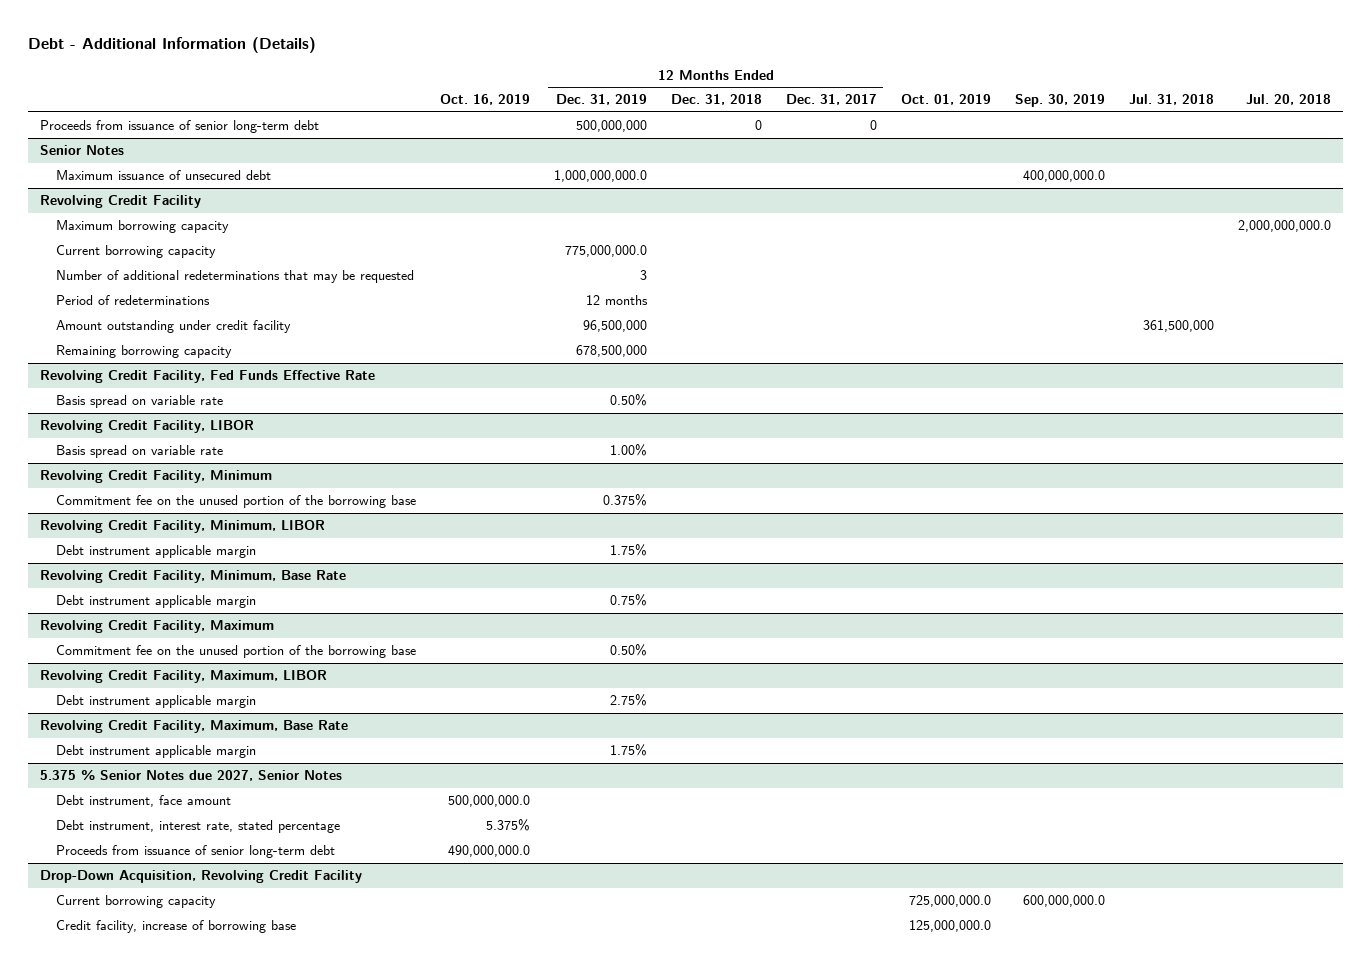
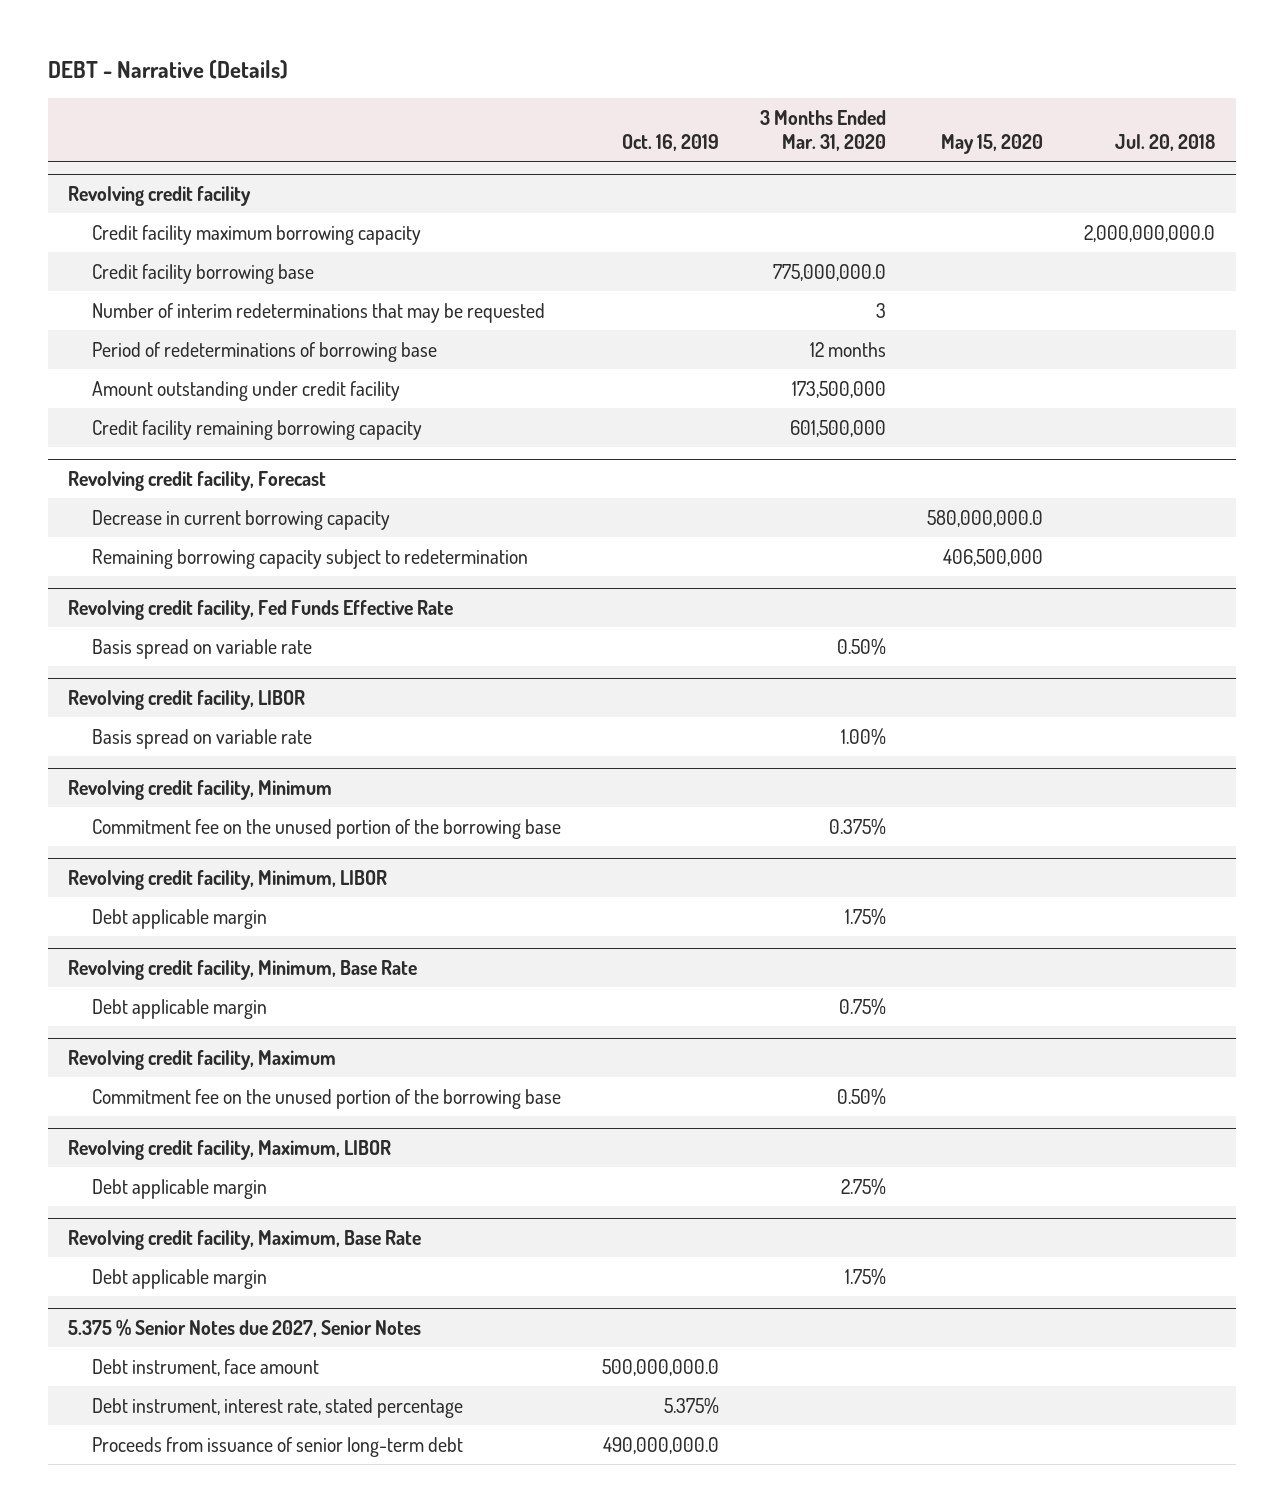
- Debt - Additional Information (Details)
+ DEBT - Narrative (Details)
- | Oct. 16, 2019 | 12 Months Ended Dec. 31, 2019 | 12 Months Ended Dec. 31, 2018 | 12 Months Ended Dec. 31, 2017 | Oct. 01, 2019 | Sep. 30, 2019 | Jul. 31, 2018 | Jul. 20, 2018
+ | Oct. 16, 2019 | 3 Months Ended Mar. 31, 2020 | May 15, 2020 | Jul. 20, 2018
- Proceeds from issuance of senior long-term debt | | 500,000,000 | 0 | 0 | | | |
- Senior Notes
- Maximum issuance of unsecured debt | | 1,000,000,000.0 | | | | 400,000,000.0 | |
- Revolving Credit Facility
- Maximum borrowing capacity | | | | | | | | 2,000,000,000.0
- Current borrowing capacity | | 775,000,000.0 | | | | | |
- Number of additional redeterminations that may be requested | | 3 | | | | | |
- Period of redeterminations | | 12 months | | | | | |
+ Revolving credit facility
+ Credit facility maximum borrowing capacity | | | | 2,000,000,000.0
+ Credit facility borrowing base | | 775,000,000.0 | |
+ Number of interim redeterminations that may be requested | | 3 | |
+ Period of redeterminations of borrowing base | | 12 months | |
- Remaining borrowing capacity | | 678,500,000 | | | | | |
- Revolving Credit Facility, Fed Funds Effective Rate
+ Credit facility remaining borrowing capacity | | 601,500,000 | |
+ Revolving credit facility, Forecast
+ Decrease in current borrowing capacity | | | 580,000,000.0 |
+ Remaining borrowing capacity subject to redetermination | | | 406,500,000 |
+ Revolving credit facility, Fed Funds Effective Rate
- Revolving Credit Facility, LIBOR
+ Revolving credit facility, LIBOR
- Revolving Credit Facility, Minimum
+ Revolving credit facility, Minimum
- Revolving Credit Facility, Minimum, LIBOR
- Debt instrument applicable margin | | 1.75% | | | | | |
- Revolving Credit Facility, Minimum, Base Rate
- Debt instrument applicable margin | | 0.75% | | | | | |
- Revolving Credit Facility, Maximum
+ Revolving credit facility, Minimum, LIBOR
+ Debt applicable margin | | 1.75% | |
+ Revolving credit facility, Minimum, Base Rate
+ Debt applicable margin | | 0.75% | |
+ Revolving credit facility, Maximum
- Revolving Credit Facility, Maximum, LIBOR
- Debt instrument applicable margin | | 2.75% | | | | | |
- Revolving Credit Facility, Maximum, Base Rate
- Debt instrument applicable margin | | 1.75% | | | | | |
+ Revolving credit facility, Maximum, LIBOR
+ Debt applicable margin | | 2.75% | |
+ Revolving credit facility, Maximum, Base Rate
+ Debt applicable margin | | 1.75% | |
- Drop-Down Acquisition, Revolving Credit Facility
- Current borrowing capacity | | | | | 725,000,000.0 | 600,000,000.0 | |
- Credit facility, increase of borrowing base | | | | | 125,000,000.0 | | |

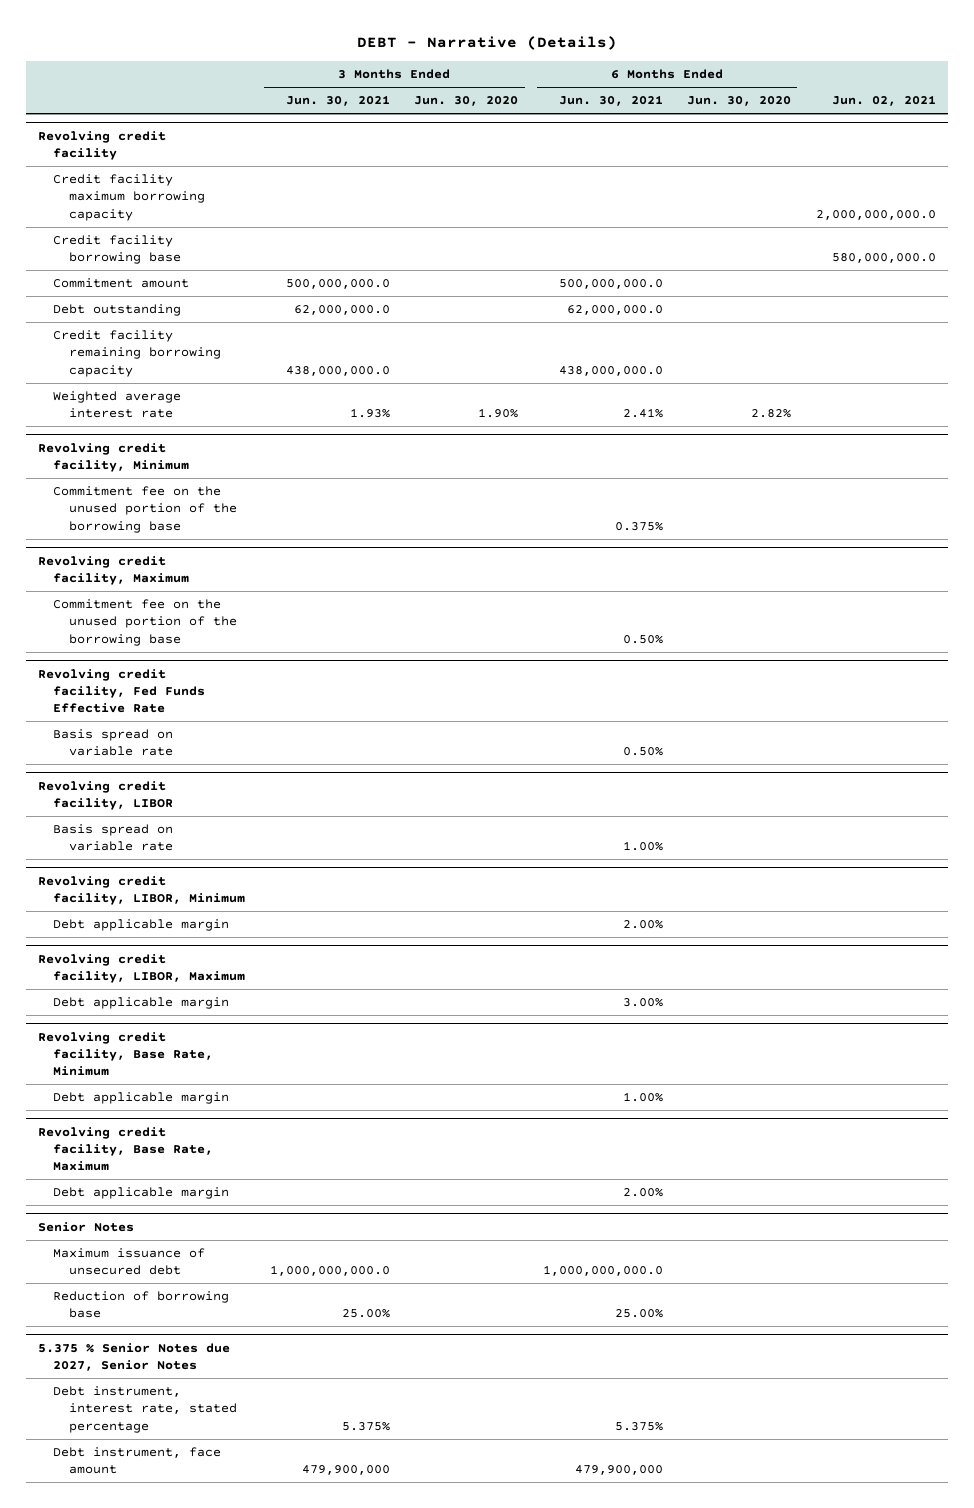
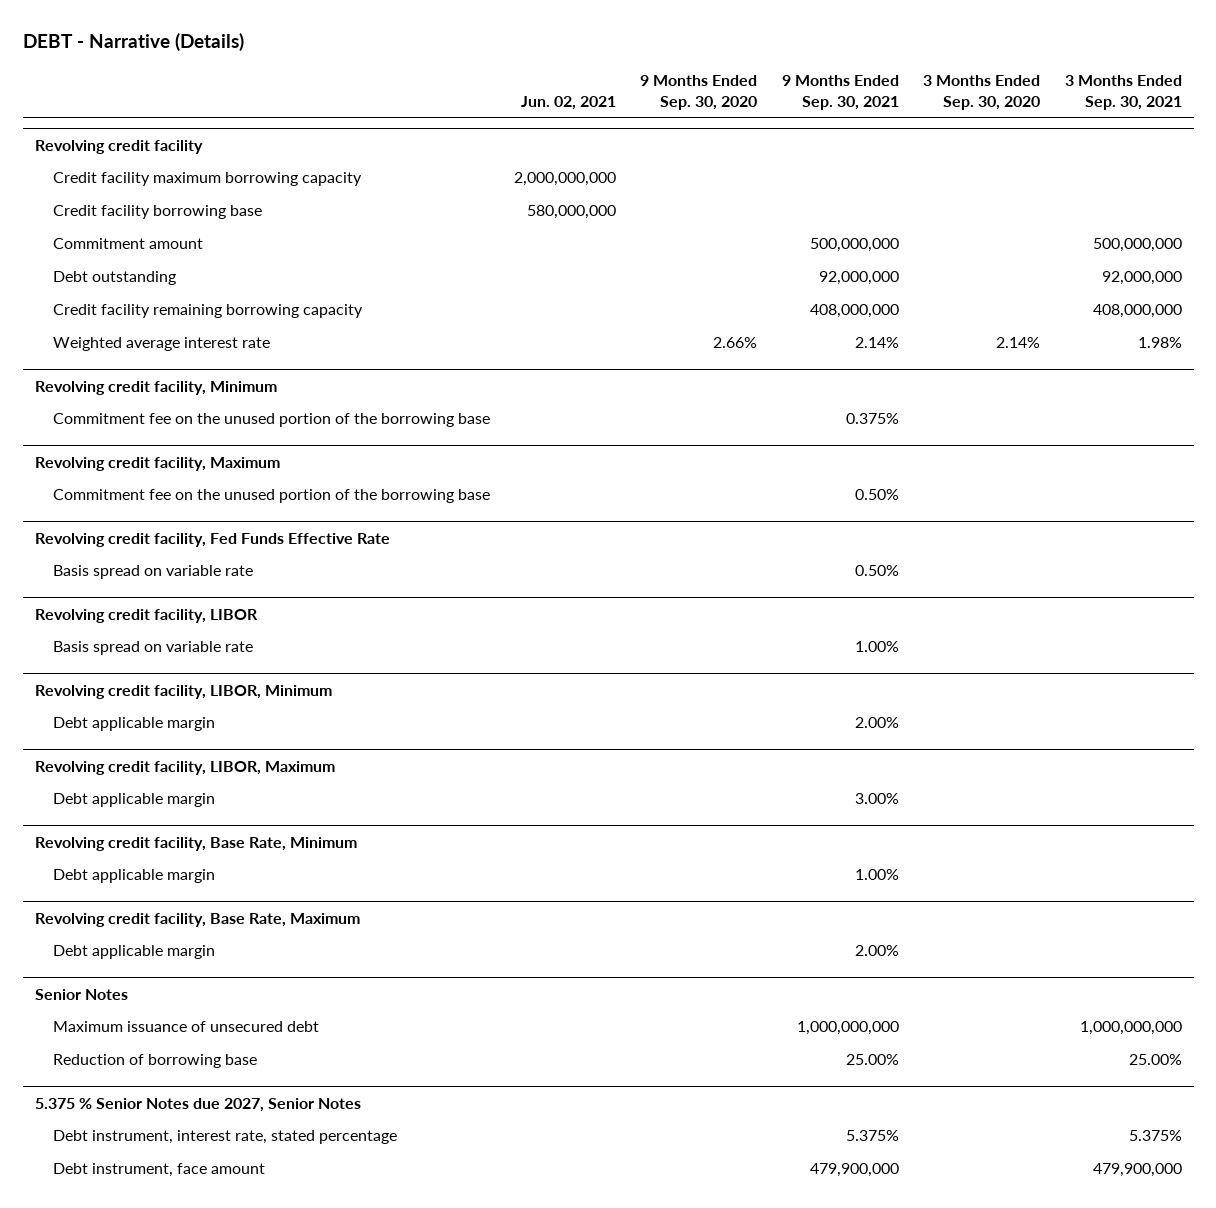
- | 3 Months Ended Jun. 30, 2021 | 3 Months Ended Jun. 30, 2020 | 6 Months Ended Jun. 30, 2021 | 6 Months Ended Jun. 30, 2020 | Jun. 02, 2021
+ | Jun. 02, 2021 | 9 Months Ended Sep. 30, 2020 | 9 Months Ended Sep. 30, 2021 | 3 Months Ended Sep. 30, 2020 | 3 Months Ended Sep. 30, 2021
@ Revolving credit facility
- Credit facility maximum borrowing capacity | | | | | 2,000,000,000.0
- Credit facility borrowing base | | | | | 580,000,000.0
+ Credit facility maximum borrowing capacity | 2,000,000,000 | | | |
+ Credit facility borrowing base | 580,000,000 | | | |

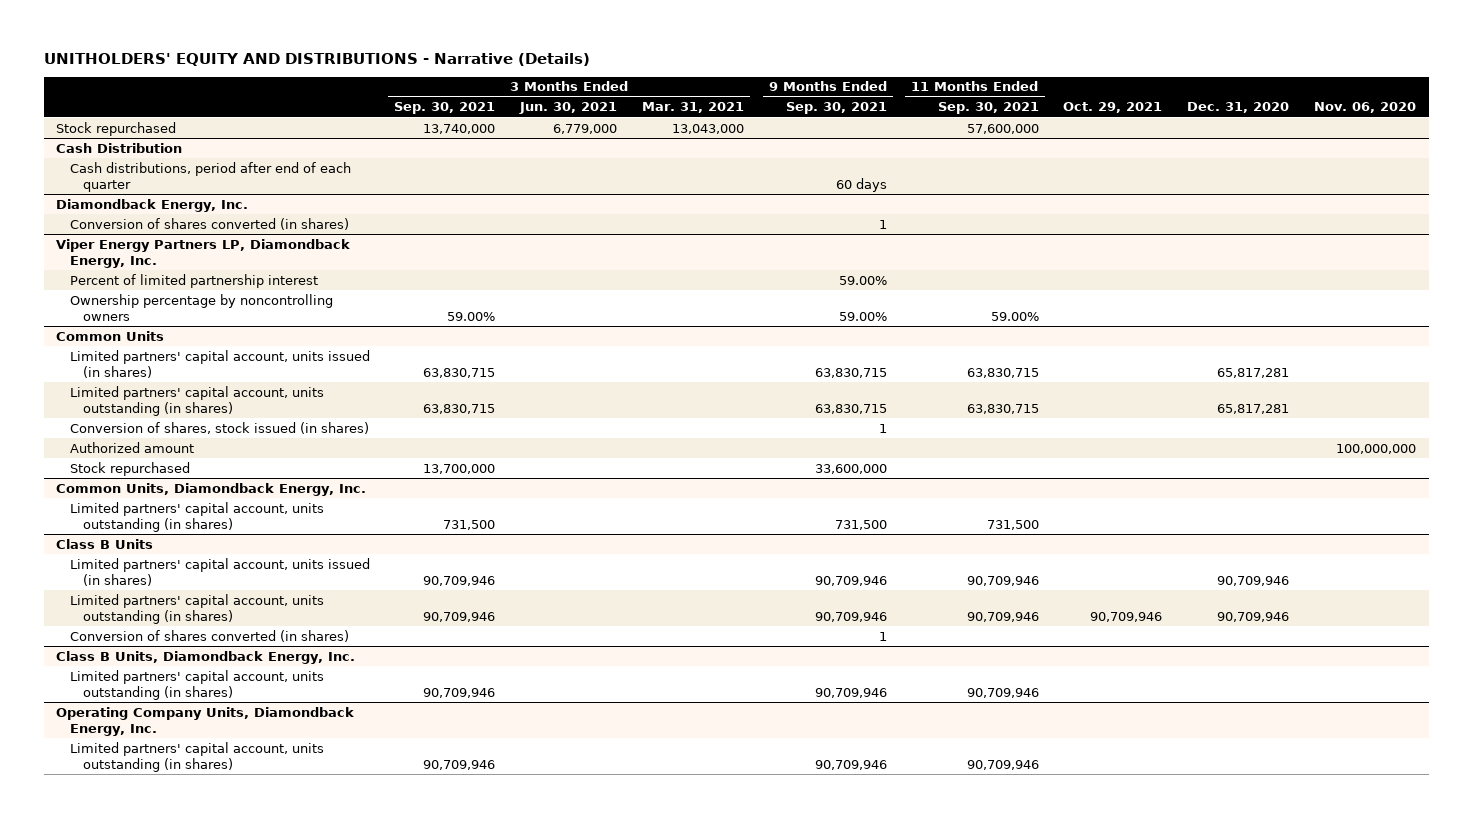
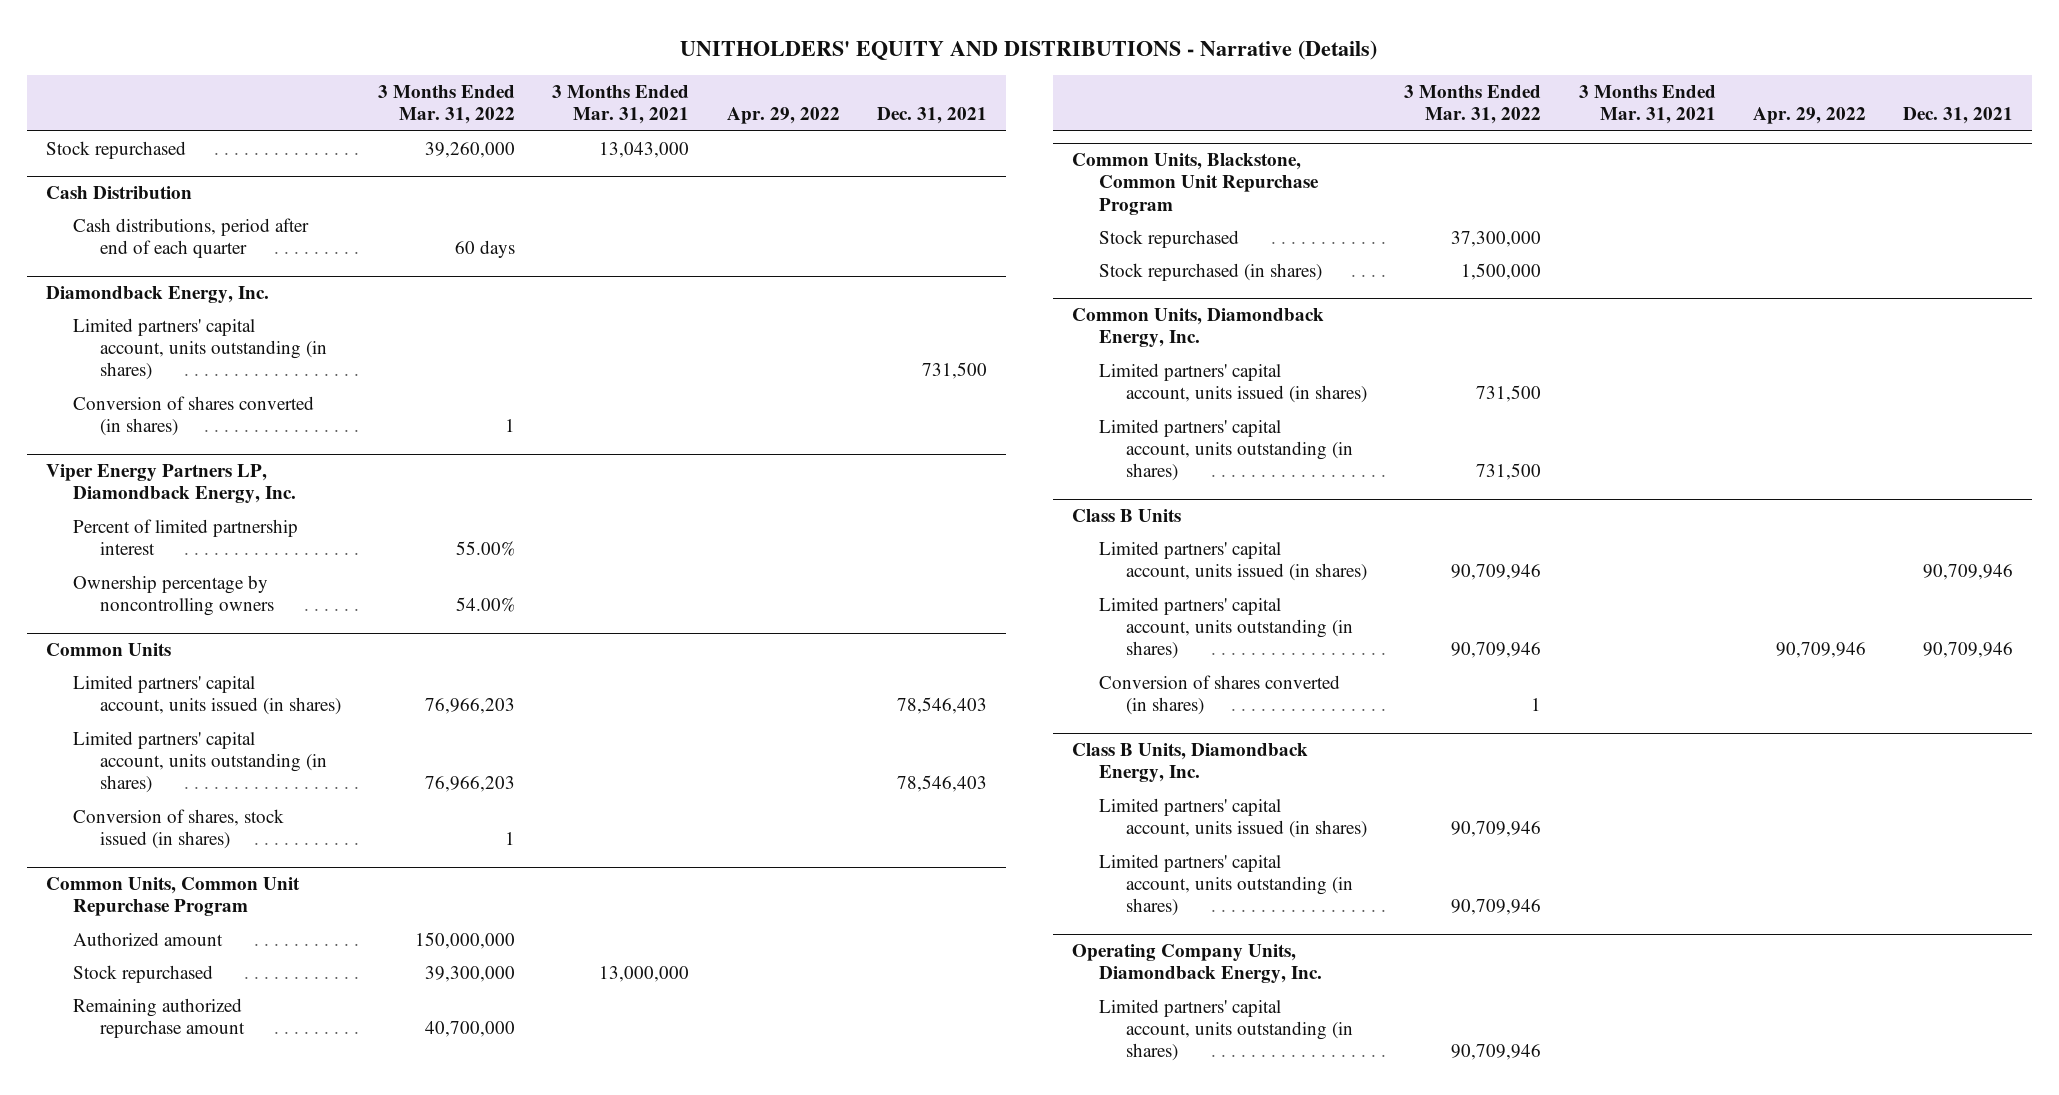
- | 3 Months Ended Sep. 30, 2021 | 3 Months Ended Jun. 30, 2021 | 3 Months Ended Mar. 31, 2021 | 9 Months Ended Sep. 30, 2021 | 11 Months Ended Sep. 30, 2021 | Oct. 29, 2021 | Dec. 31, 2020 | Nov. 06, 2020
+ | 3 Months Ended Mar. 31, 2022 | 3 Months Ended Mar. 31, 2021 | Apr. 29, 2022 | Dec. 31, 2021
@ Diamondback Energy, Inc.
+ Limited partners' capital account, units outstanding (in shares) | | | | 731,500
@ Common Units
- Authorized amount | | | | | | | | 100,000,000
- Stock repurchased | 13,700,000 | | | 33,600,000 | | | |
+ Common Units, Common Unit Repurchase Program
+ Authorized amount | 150,000,000 | | |
+ Stock repurchased | 39,300,000 | 13,000,000 | |
+ Remaining authorized repurchase amount | 40,700,000 | | |
+ Common Units, Blackstone, Common Unit Repurchase Program
+ Stock repurchased | 37,300,000 | | |
+ Stock repurchased (in shares) | 1,500,000 | | |
@ Common Units, Diamondback Energy, Inc.
+ Limited partners' capital account, units issued (in shares) | 731,500 | | |
@ Class B Units, Diamondback Energy, Inc.
+ Limited partners' capital account, units issued (in shares) | 90,709,946 | | |

